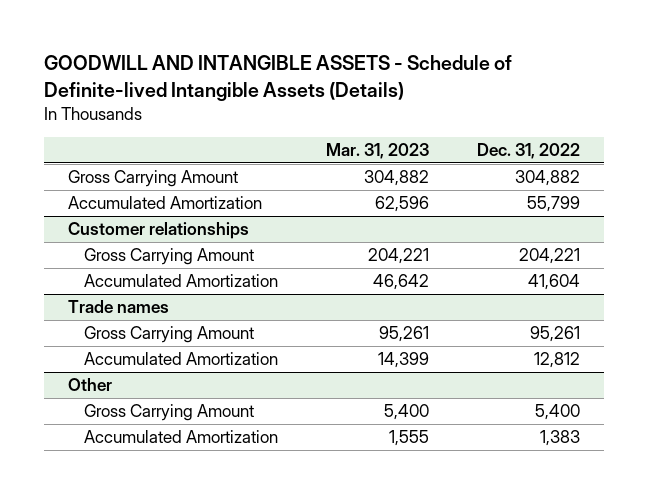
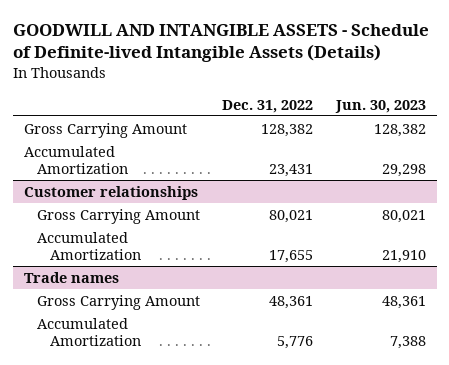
- | Mar. 31, 2023 | Dec. 31, 2022
+ | Dec. 31, 2022 | Jun. 30, 2023
- Gross Carrying Amount | 304,882 | 304,882
- Accumulated Amortization | 62,596 | 55,799
+ Gross Carrying Amount | 128,382 | 128,382
+ Accumulated Amortization | 23,431 | 29,298
@ Customer relationships
- Gross Carrying Amount | 204,221 | 204,221
- Accumulated Amortization | 46,642 | 41,604
+ Gross Carrying Amount | 80,021 | 80,021
+ Accumulated Amortization | 17,655 | 21,910
@ Trade names
- Gross Carrying Amount | 95,261 | 95,261
- Accumulated Amortization | 14,399 | 12,812
- Other
- Gross Carrying Amount | 5,400 | 5,400
- Accumulated Amortization | 1,555 | 1,383
@ Trade names
+ Gross Carrying Amount | 48,361 | 48,361
+ Accumulated Amortization | 5,776 | 7,388

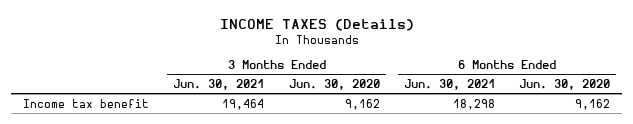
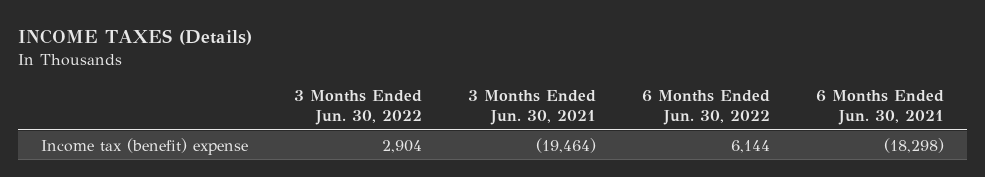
- | 3 Months Ended Jun. 30, 2021 | 3 Months Ended Jun. 30, 2020 | 6 Months Ended Jun. 30, 2021 | 6 Months Ended Jun. 30, 2020
+ | 3 Months Ended Jun. 30, 2022 | 3 Months Ended Jun. 30, 2021 | 6 Months Ended Jun. 30, 2022 | 6 Months Ended Jun. 30, 2021
- Income tax benefit | 19,464 | 9,162 | 18,298 | 9,162
+ Income tax (benefit) expense | 2,904 | (19,464) | 6,144 | (18,298)

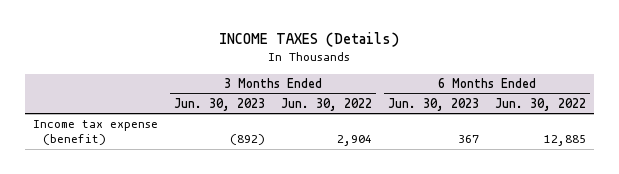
- | 3 Months Ended Jun. 30, 2022 | 3 Months Ended Jun. 30, 2021 | 6 Months Ended Jun. 30, 2022 | 6 Months Ended Jun. 30, 2021
+ | 3 Months Ended Jun. 30, 2023 | 3 Months Ended Jun. 30, 2022 | 6 Months Ended Jun. 30, 2023 | 6 Months Ended Jun. 30, 2022
- Income tax (benefit) expense | 2,904 | (19,464) | 6,144 | (18,298)
+ Income tax expense (benefit) | (892) | 2,904 | 367 | 12,885

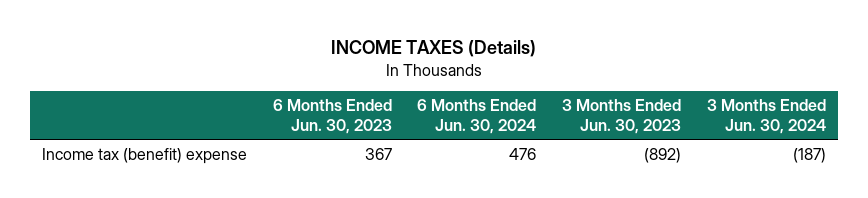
- | 3 Months Ended Jun. 30, 2023 | 3 Months Ended Jun. 30, 2022 | 6 Months Ended Jun. 30, 2023 | 6 Months Ended Jun. 30, 2022
+ | 6 Months Ended Jun. 30, 2023 | 6 Months Ended Jun. 30, 2024 | 3 Months Ended Jun. 30, 2023 | 3 Months Ended Jun. 30, 2024
- Income tax expense (benefit) | (892) | 2,904 | 367 | 12,885
+ Income tax (benefit) expense | 367 | 476 | (892) | (187)

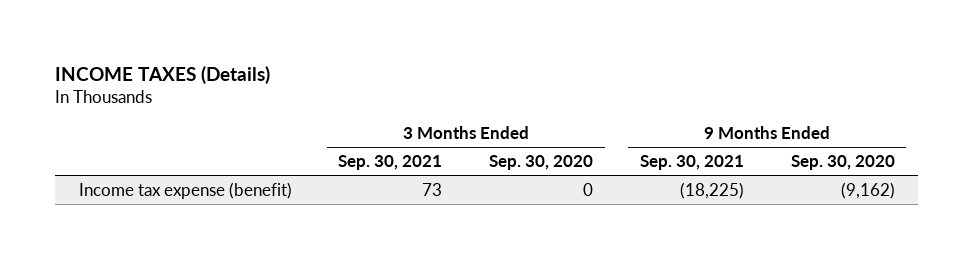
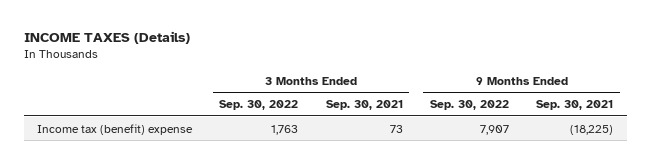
- | 3 Months Ended Sep. 30, 2021 | 3 Months Ended Sep. 30, 2020 | 9 Months Ended Sep. 30, 2021 | 9 Months Ended Sep. 30, 2020
+ | 3 Months Ended Sep. 30, 2022 | 3 Months Ended Sep. 30, 2021 | 9 Months Ended Sep. 30, 2022 | 9 Months Ended Sep. 30, 2021
- Income tax expense (benefit) | 73 | 0 | (18,225) | (9,162)
+ Income tax (benefit) expense | 1,763 | 73 | 7,907 | (18,225)

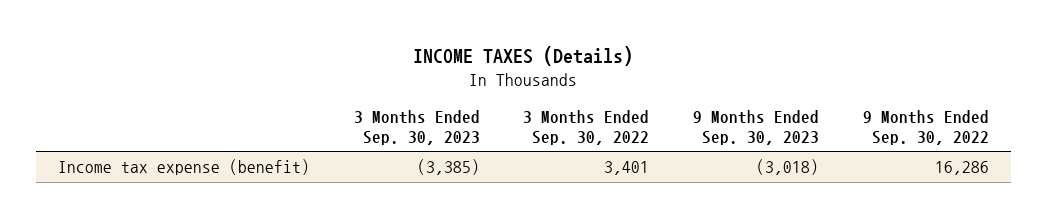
- | 3 Months Ended Sep. 30, 2022 | 3 Months Ended Sep. 30, 2021 | 9 Months Ended Sep. 30, 2022 | 9 Months Ended Sep. 30, 2021
+ | 3 Months Ended Sep. 30, 2023 | 3 Months Ended Sep. 30, 2022 | 9 Months Ended Sep. 30, 2023 | 9 Months Ended Sep. 30, 2022
- Income tax (benefit) expense | 1,763 | 73 | 7,907 | (18,225)
+ Income tax expense (benefit) | (3,385) | 3,401 | (3,018) | 16,286

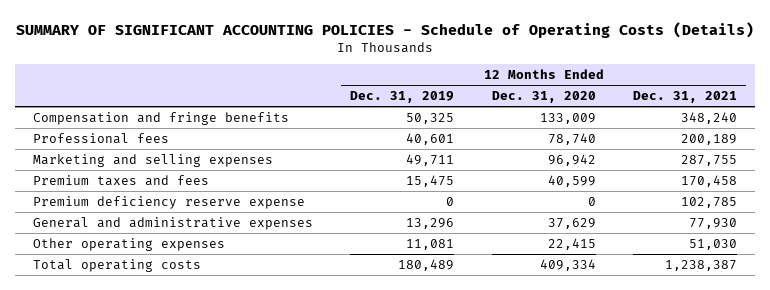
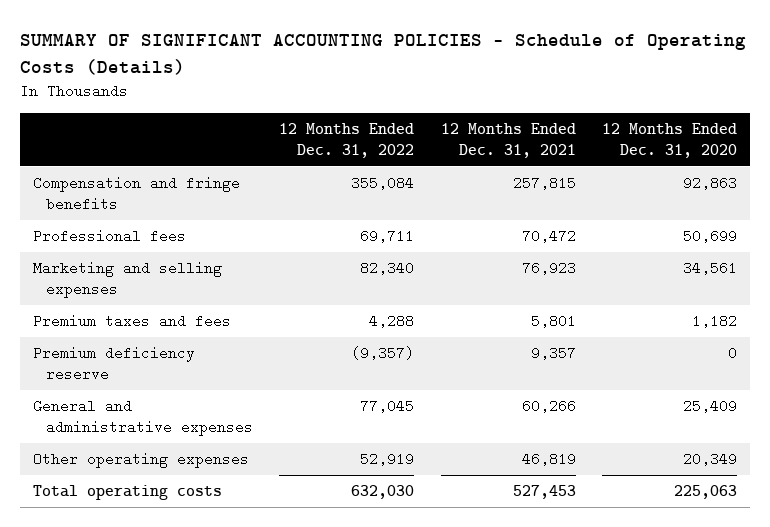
- | 12 Months Ended Dec. 31, 2019 | 12 Months Ended Dec. 31, 2020 | 12 Months Ended Dec. 31, 2021
+ | 12 Months Ended Dec. 31, 2022 | 12 Months Ended Dec. 31, 2021 | 12 Months Ended Dec. 31, 2020
- Compensation and fringe benefits | 50,325 | 133,009 | 348,240
- Professional fees | 40,601 | 78,740 | 200,189
- Marketing and selling expenses | 49,711 | 96,942 | 287,755
- Premium taxes and fees | 15,475 | 40,599 | 170,458
- Premium deficiency reserve expense | 0 | 0 | 102,785
- General and administrative expenses | 13,296 | 37,629 | 77,930
- Other operating expenses | 11,081 | 22,415 | 51,030
- Total operating costs | 180,489 | 409,334 | 1,238,387
+ Compensation and fringe benefits | 355,084 | 257,815 | 92,863
+ Professional fees | 69,711 | 70,472 | 50,699
+ Marketing and selling expenses | 82,340 | 76,923 | 34,561
+ Premium taxes and fees | 4,288 | 5,801 | 1,182
+ Premium deficiency reserve | (9,357) | 9,357 | 0
+ General and administrative expenses | 77,045 | 60,266 | 25,409
+ Other operating expenses | 52,919 | 46,819 | 20,349
+ Total operating costs | 632,030 | 527,453 | 225,063

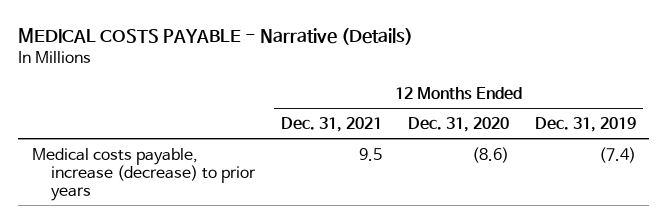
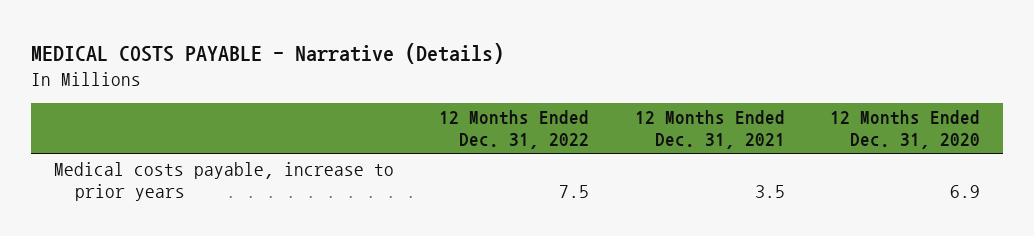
- | 12 Months Ended Dec. 31, 2021 | 12 Months Ended Dec. 31, 2020 | 12 Months Ended Dec. 31, 2019
+ | 12 Months Ended Dec. 31, 2022 | 12 Months Ended Dec. 31, 2021 | 12 Months Ended Dec. 31, 2020
- Medical costs payable, increase (decrease) to prior years | 9.5 | (8.6) | (7.4)
+ Medical costs payable, increase to prior years | 7.5 | 3.5 | 6.9

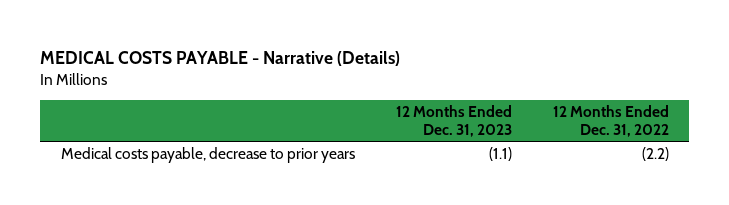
- | 12 Months Ended Dec. 31, 2022 | 12 Months Ended Dec. 31, 2021 | 12 Months Ended Dec. 31, 2020
+ | 12 Months Ended Dec. 31, 2023 | 12 Months Ended Dec. 31, 2022
- Medical costs payable, increase to prior years | 7.5 | 3.5 | 6.9
+ Medical costs payable, decrease to prior years | (1.1) | (2.2)

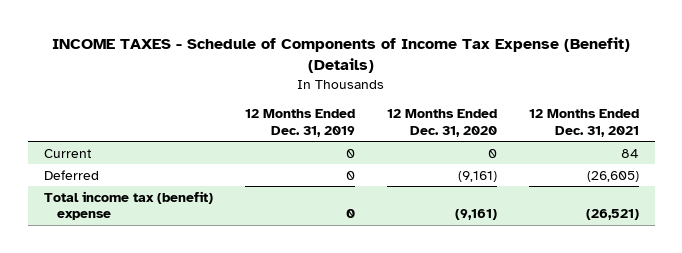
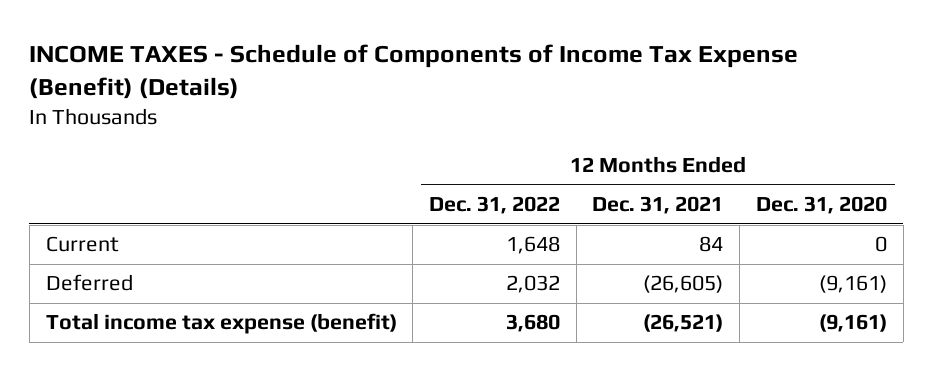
- | 12 Months Ended Dec. 31, 2019 | 12 Months Ended Dec. 31, 2020 | 12 Months Ended Dec. 31, 2021
+ | 12 Months Ended Dec. 31, 2022 | 12 Months Ended Dec. 31, 2021 | 12 Months Ended Dec. 31, 2020
- Total income tax (benefit) expense | 0 | (9,161) | (26,521)
+ Total income tax expense (benefit) | 3,680 | (26,521) | (9,161)

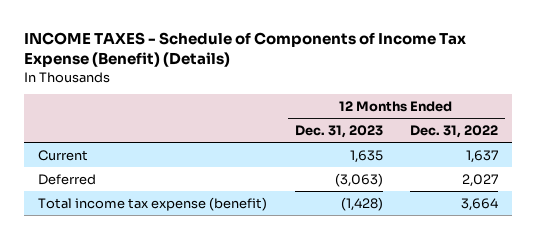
- | 12 Months Ended Dec. 31, 2022 | 12 Months Ended Dec. 31, 2021 | 12 Months Ended Dec. 31, 2020
+ | 12 Months Ended Dec. 31, 2023 | 12 Months Ended Dec. 31, 2022
- Current | 1,648 | 84 | 0
- Deferred | 2,032 | (26,605) | (9,161)
- Total income tax expense (benefit) | 3,680 | (26,521) | (9,161)
+ Current | 1,635 | 1,637
+ Deferred | (3,063) | 2,027
+ Total income tax expense (benefit) | (1,428) | 3,664

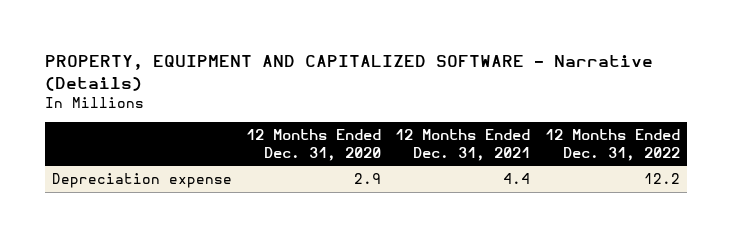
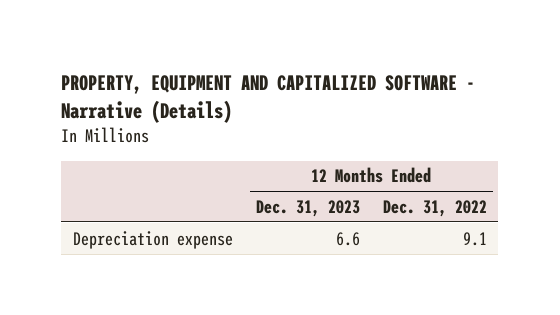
- | 12 Months Ended Dec. 31, 2020 | 12 Months Ended Dec. 31, 2021 | 12 Months Ended Dec. 31, 2022
+ | 12 Months Ended Dec. 31, 2023 | 12 Months Ended Dec. 31, 2022
- Depreciation expense | 2.9 | 4.4 | 12.2
+ Depreciation expense | 6.6 | 9.1

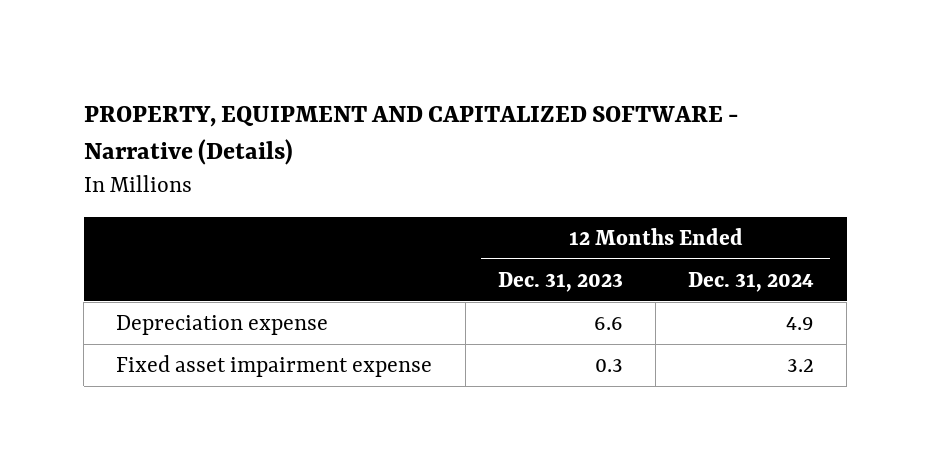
- | 12 Months Ended Dec. 31, 2023 | 12 Months Ended Dec. 31, 2022
+ | 12 Months Ended Dec. 31, 2023 | 12 Months Ended Dec. 31, 2024
+ Fixed asset impairment expense | 0.3 | 3.2

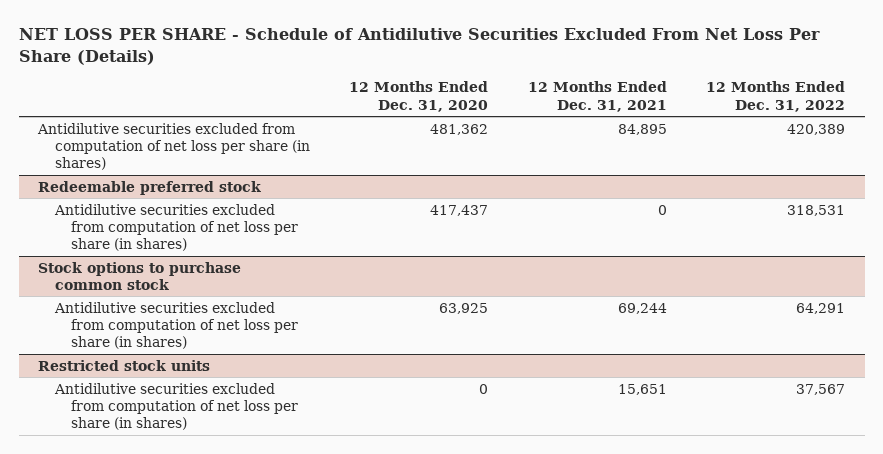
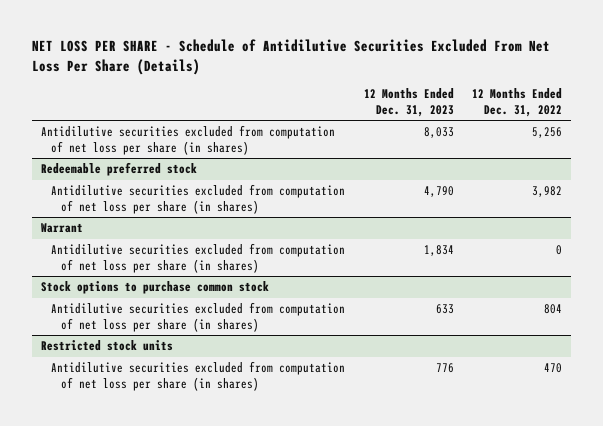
- | 12 Months Ended Dec. 31, 2020 | 12 Months Ended Dec. 31, 2021 | 12 Months Ended Dec. 31, 2022
+ | 12 Months Ended Dec. 31, 2023 | 12 Months Ended Dec. 31, 2022
- Antidilutive securities excluded from computation of net loss per share (in shares) | 481,362 | 84,895 | 420,389
+ Antidilutive securities excluded from computation of net loss per share (in shares) | 8,033 | 5,256
@ Redeemable preferred stock
- Antidilutive securities excluded from computation of net loss per share (in shares) | 417,437 | 0 | 318,531
+ Antidilutive securities excluded from computation of net loss per share (in shares) | 4,790 | 3,982
+ Warrant
+ Antidilutive securities excluded from computation of net loss per share (in shares) | 1,834 | 0
@ Stock options to purchase common stock
- Antidilutive securities excluded from computation of net loss per share (in shares) | 63,925 | 69,244 | 64,291
+ Antidilutive securities excluded from computation of net loss per share (in shares) | 633 | 804
@ Restricted stock units
- Antidilutive securities excluded from computation of net loss per share (in shares) | 0 | 15,651 | 37,567
+ Antidilutive securities excluded from computation of net loss per share (in shares) | 776 | 470

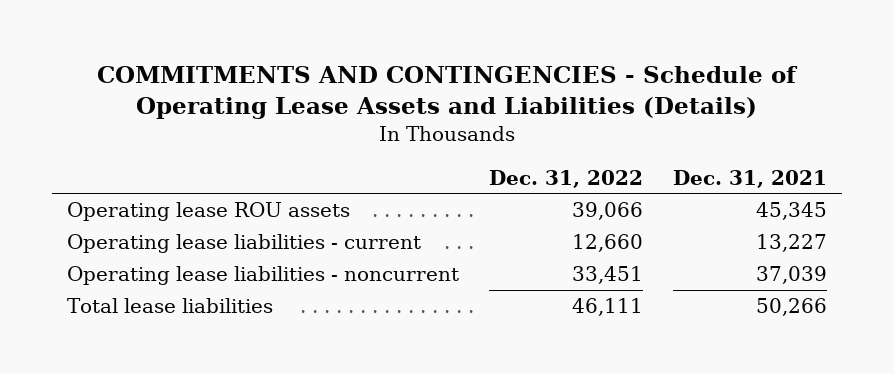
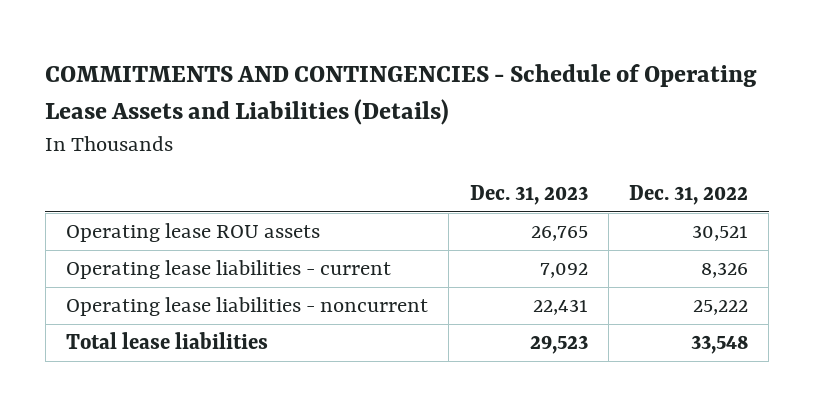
- | Dec. 31, 2022 | Dec. 31, 2021
+ | Dec. 31, 2023 | Dec. 31, 2022
- Operating lease ROU assets | 39,066 | 45,345
- Operating lease liabilities - current | 12,660 | 13,227
- Operating lease liabilities - noncurrent | 33,451 | 37,039
- Total lease liabilities | 46,111 | 50,266
+ Operating lease ROU assets | 26,765 | 30,521
+ Operating lease liabilities - current | 7,092 | 8,326
+ Operating lease liabilities - noncurrent | 22,431 | 25,222
+ Total lease liabilities | 29,523 | 33,548

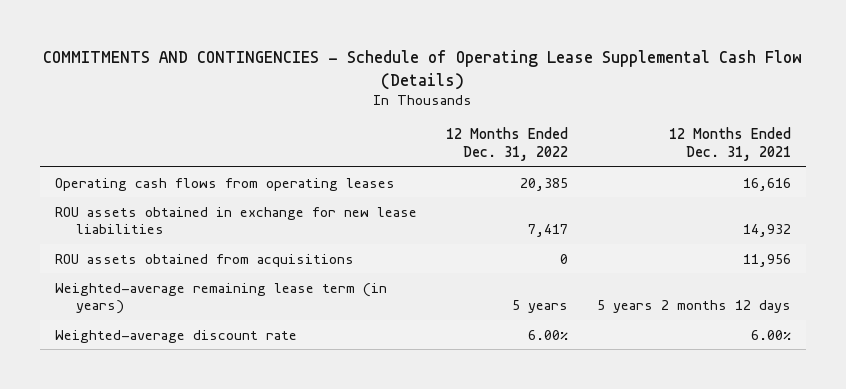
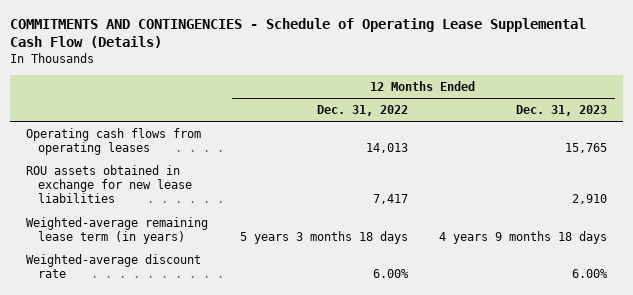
- | 12 Months Ended Dec. 31, 2022 | 12 Months Ended Dec. 31, 2021
+ | 12 Months Ended Dec. 31, 2022 | 12 Months Ended Dec. 31, 2023
- Operating cash flows from operating leases | 20,385 | 16,616
+ Operating cash flows from operating leases | 14,013 | 15,765
- ROU assets obtained from acquisitions | 0 | 11,956
- Weighted-average remaining lease term (in years) | 5 years | 5 years 2 months 12 days
+ Weighted-average remaining lease term (in years) | 5 years 3 months 18 days | 4 years 9 months 18 days

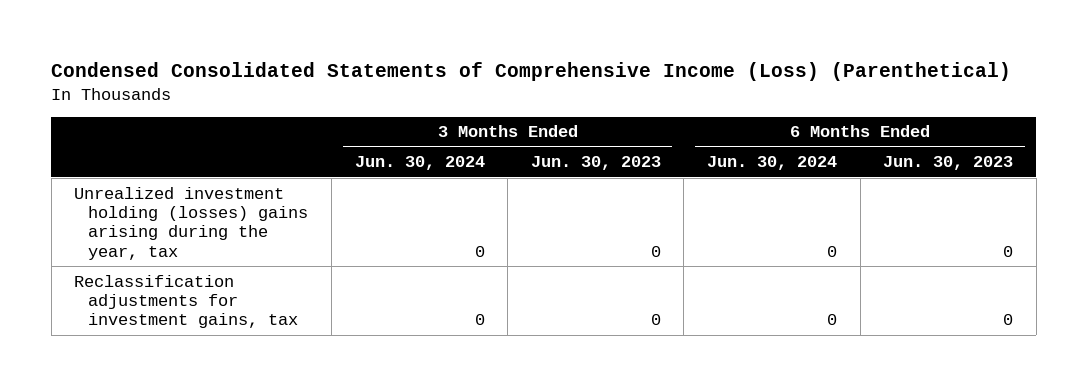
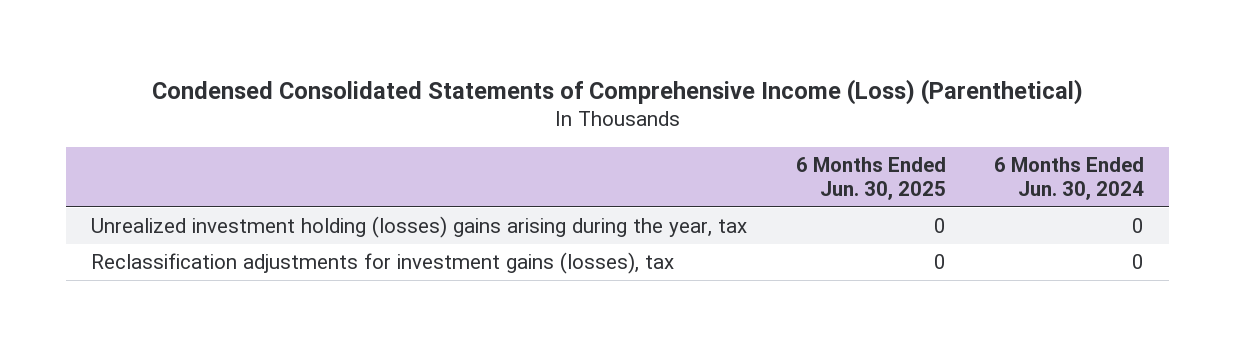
- | 3 Months Ended Jun. 30, 2024 | 3 Months Ended Jun. 30, 2023 | 6 Months Ended Jun. 30, 2024 | 6 Months Ended Jun. 30, 2023
+ | 6 Months Ended Jun. 30, 2025 | 6 Months Ended Jun. 30, 2024
- Reclassification adjustments for investment gains, tax | 0 | 0 | 0 | 0
+ Reclassification adjustments for investment gains (losses), tax | 0 | 0

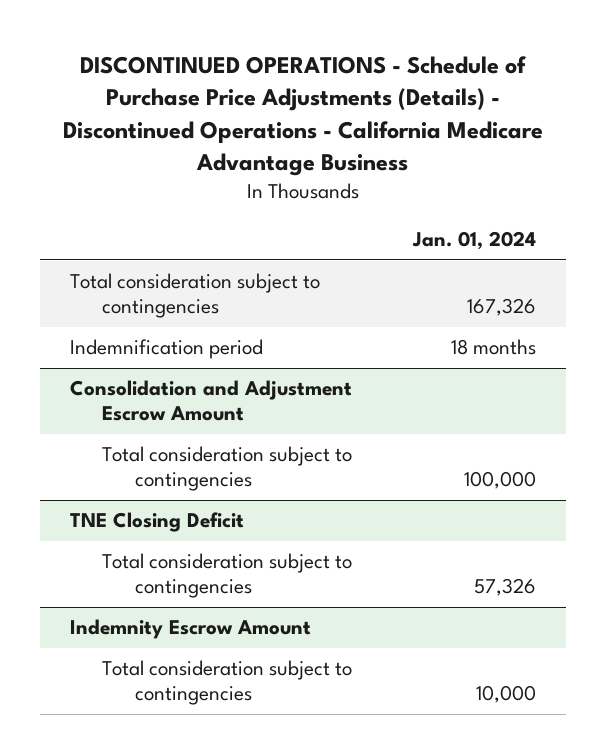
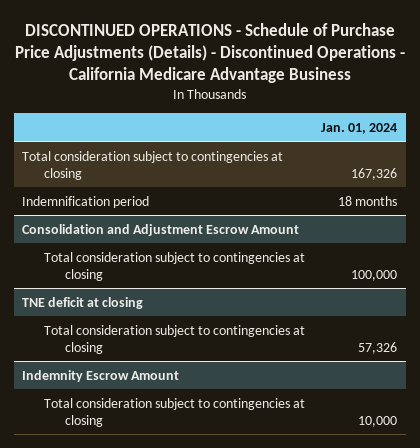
- Total consideration subject to contingencies | 167,326
+ Total consideration subject to contingencies at closing | 167,326
@ Consolidation and Adjustment Escrow Amount
- Total consideration subject to contingencies | 100,000
- TNE Closing Deficit
- Total consideration subject to contingencies | 57,326
@ Consolidation and Adjustment Escrow Amount
+ Total consideration subject to contingencies at closing | 100,000
+ TNE deficit at closing
+ Total consideration subject to contingencies at closing | 57,326
@ Indemnity Escrow Amount
- Total consideration subject to contingencies | 10,000
+ Total consideration subject to contingencies at closing | 10,000

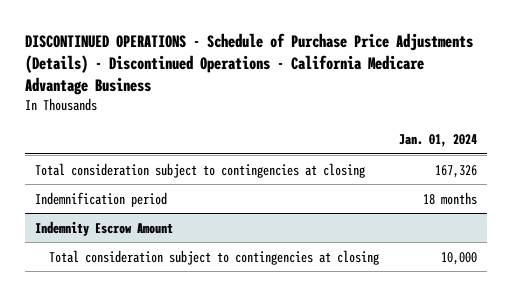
- Consolidation and Adjustment Escrow Amount
- Total consideration subject to contingencies at closing | 100,000
- TNE deficit at closing
- Total consideration subject to contingencies at closing | 57,326

